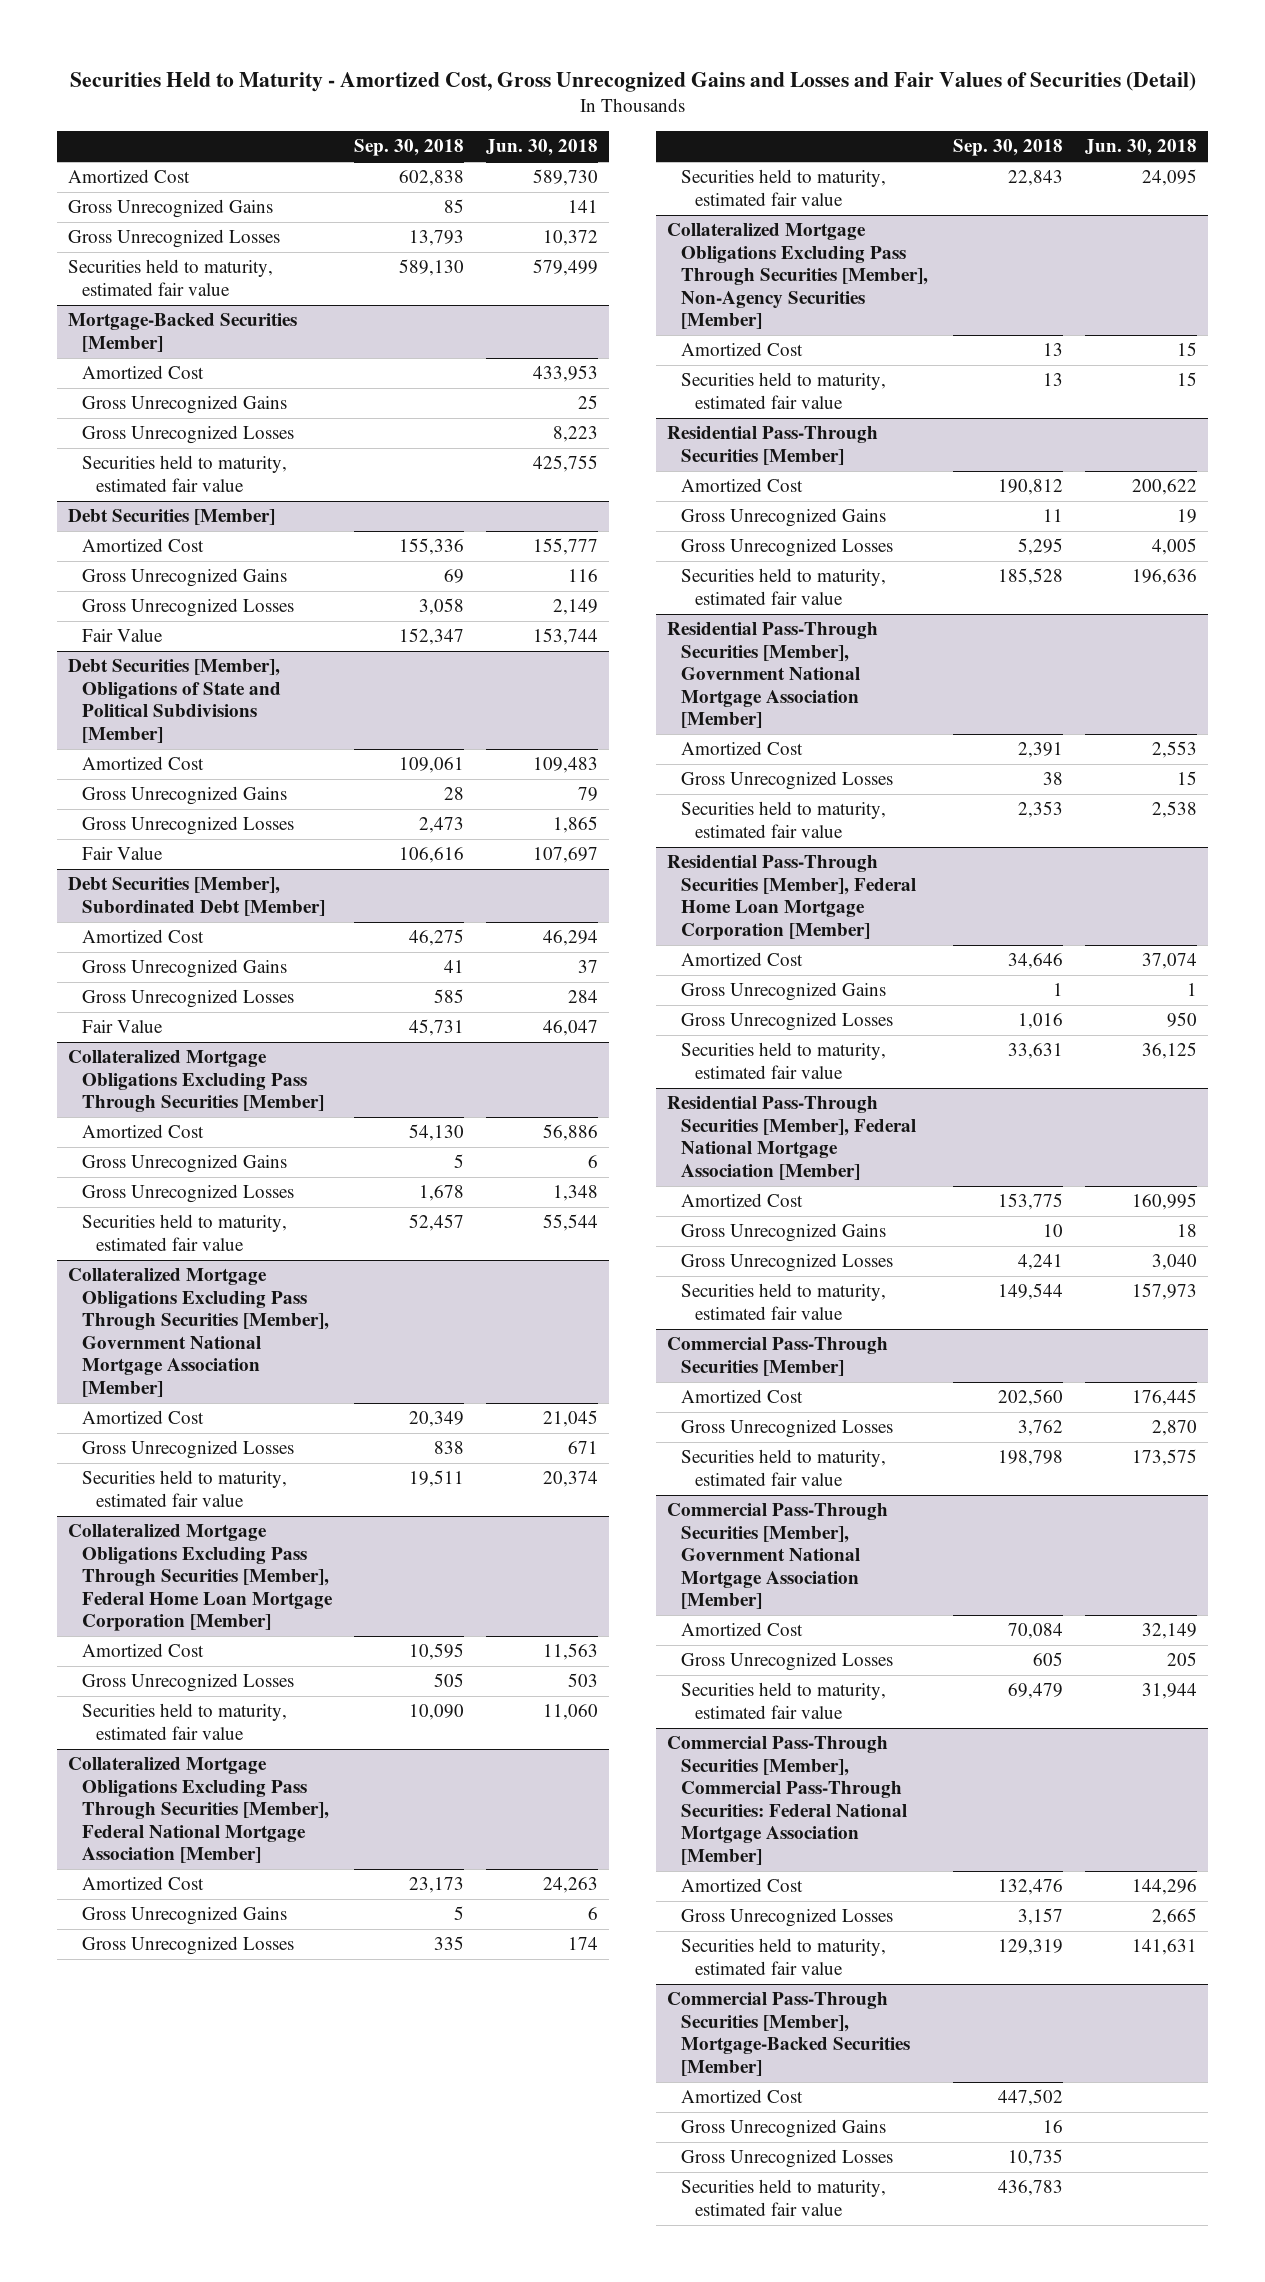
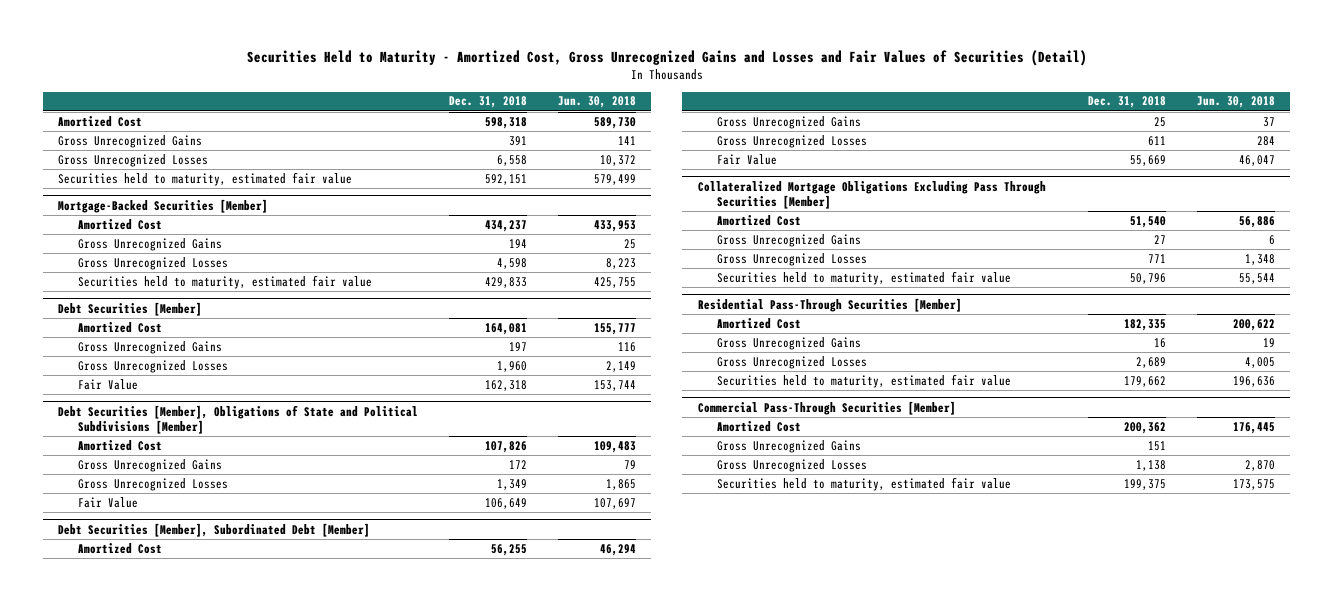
- | Sep. 30, 2018 | Jun. 30, 2018
+ | Dec. 31, 2018 | Jun. 30, 2018
- Collateralized Mortgage Obligations Excluding Pass Through Securities [Member], Government National Mortgage Association [Member]
- Amortized Cost | 20,349 | 21,045
- Gross Unrecognized Losses | 838 | 671
- Securities held to maturity, estimated fair value | 19,511 | 20,374
- Collateralized Mortgage Obligations Excluding Pass Through Securities [Member], Federal Home Loan Mortgage Corporation [Member]
- Amortized Cost | 10,595 | 11,563
- Gross Unrecognized Losses | 505 | 503
- Securities held to maturity, estimated fair value | 10,090 | 11,060
- Collateralized Mortgage Obligations Excluding Pass Through Securities [Member], Federal National Mortgage Association [Member]
- Amortized Cost | 23,173 | 24,263
- Gross Unrecognized Gains | 5 | 6
- Gross Unrecognized Losses | 335 | 174
- Securities held to maturity, estimated fair value | 22,843 | 24,095
- Collateralized Mortgage Obligations Excluding Pass Through Securities [Member], Non-Agency Securities [Member]
- Amortized Cost | 13 | 15
- Securities held to maturity, estimated fair value | 13 | 15
- Residential Pass-Through Securities [Member], Government National Mortgage Association [Member]
- Amortized Cost | 2,391 | 2,553
- Gross Unrecognized Losses | 38 | 15
- Securities held to maturity, estimated fair value | 2,353 | 2,538
- Residential Pass-Through Securities [Member], Federal Home Loan Mortgage Corporation [Member]
- Amortized Cost | 34,646 | 37,074
- Gross Unrecognized Gains | 1 | 1
- Gross Unrecognized Losses | 1,016 | 950
- Securities held to maturity, estimated fair value | 33,631 | 36,125
- Residential Pass-Through Securities [Member], Federal National Mortgage Association [Member]
- Amortized Cost | 153,775 | 160,995
- Gross Unrecognized Gains | 10 | 18
- Gross Unrecognized Losses | 4,241 | 3,040
- Securities held to maturity, estimated fair value | 149,544 | 157,973
@ Commercial Pass-Through Securities [Member]
+ Gross Unrecognized Gains | 151 |
- Commercial Pass-Through Securities [Member], Government National Mortgage Association [Member]
- Amortized Cost | 70,084 | 32,149
- Gross Unrecognized Losses | 605 | 205
- Securities held to maturity, estimated fair value | 69,479 | 31,944
- Commercial Pass-Through Securities [Member], Commercial Pass-Through Securities: Federal National Mortgage Association [Member]
- Amortized Cost | 132,476 | 144,296
- Gross Unrecognized Losses | 3,157 | 2,665
- Securities held to maturity, estimated fair value | 129,319 | 141,631
- Commercial Pass-Through Securities [Member], Mortgage-Backed Securities [Member]
- Amortized Cost | 447,502 |
- Gross Unrecognized Gains | 16 |
- Gross Unrecognized Losses | 10,735 |
- Securities held to maturity, estimated fair value | 436,783 |

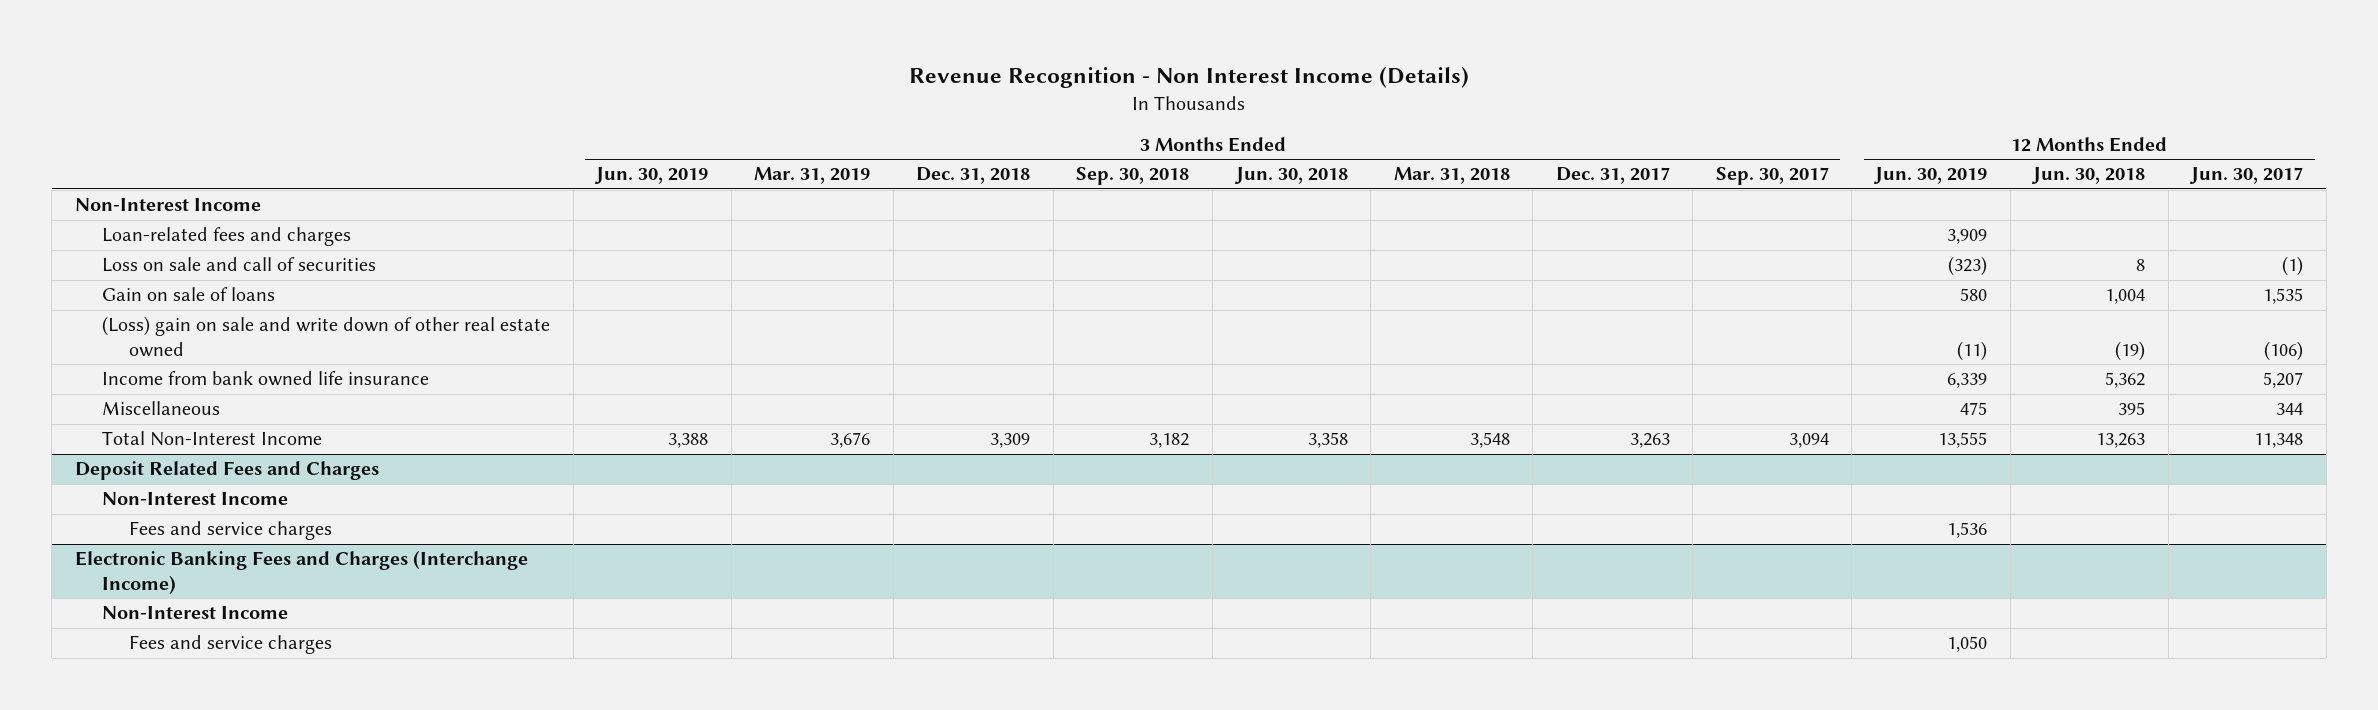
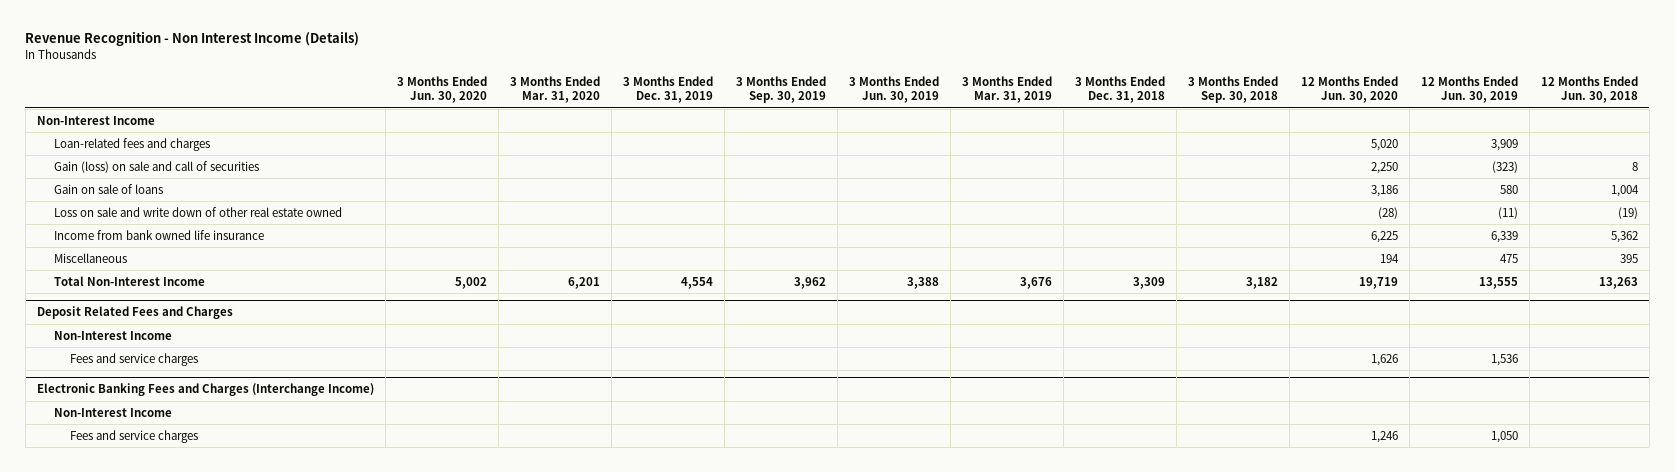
- | 3 Months Ended Jun. 30, 2019 | 3 Months Ended Mar. 31, 2019 | 3 Months Ended Dec. 31, 2018 | 3 Months Ended Sep. 30, 2018 | 3 Months Ended Jun. 30, 2018 | 3 Months Ended Mar. 31, 2018 | 3 Months Ended Dec. 31, 2017 | 3 Months Ended Sep. 30, 2017 | 12 Months Ended Jun. 30, 2019 | 12 Months Ended Jun. 30, 2018 | 12 Months Ended Jun. 30, 2017
+ | 3 Months Ended Jun. 30, 2020 | 3 Months Ended Mar. 31, 2020 | 3 Months Ended Dec. 31, 2019 | 3 Months Ended Sep. 30, 2019 | 3 Months Ended Jun. 30, 2019 | 3 Months Ended Mar. 31, 2019 | 3 Months Ended Dec. 31, 2018 | 3 Months Ended Sep. 30, 2018 | 12 Months Ended Jun. 30, 2020 | 12 Months Ended Jun. 30, 2019 | 12 Months Ended Jun. 30, 2018
- Loss on sale and call of securities | | | | | | | | | (323) | 8 | (1)
+ Gain (loss) on sale and call of securities | | | | | | | | | 2,250 | (323) | 8
- (Loss) gain on sale and write down of other real estate owned | | | | | | | | | (11) | (19) | (106)
+ Loss on sale and write down of other real estate owned | | | | | | | | | (28) | (11) | (19)

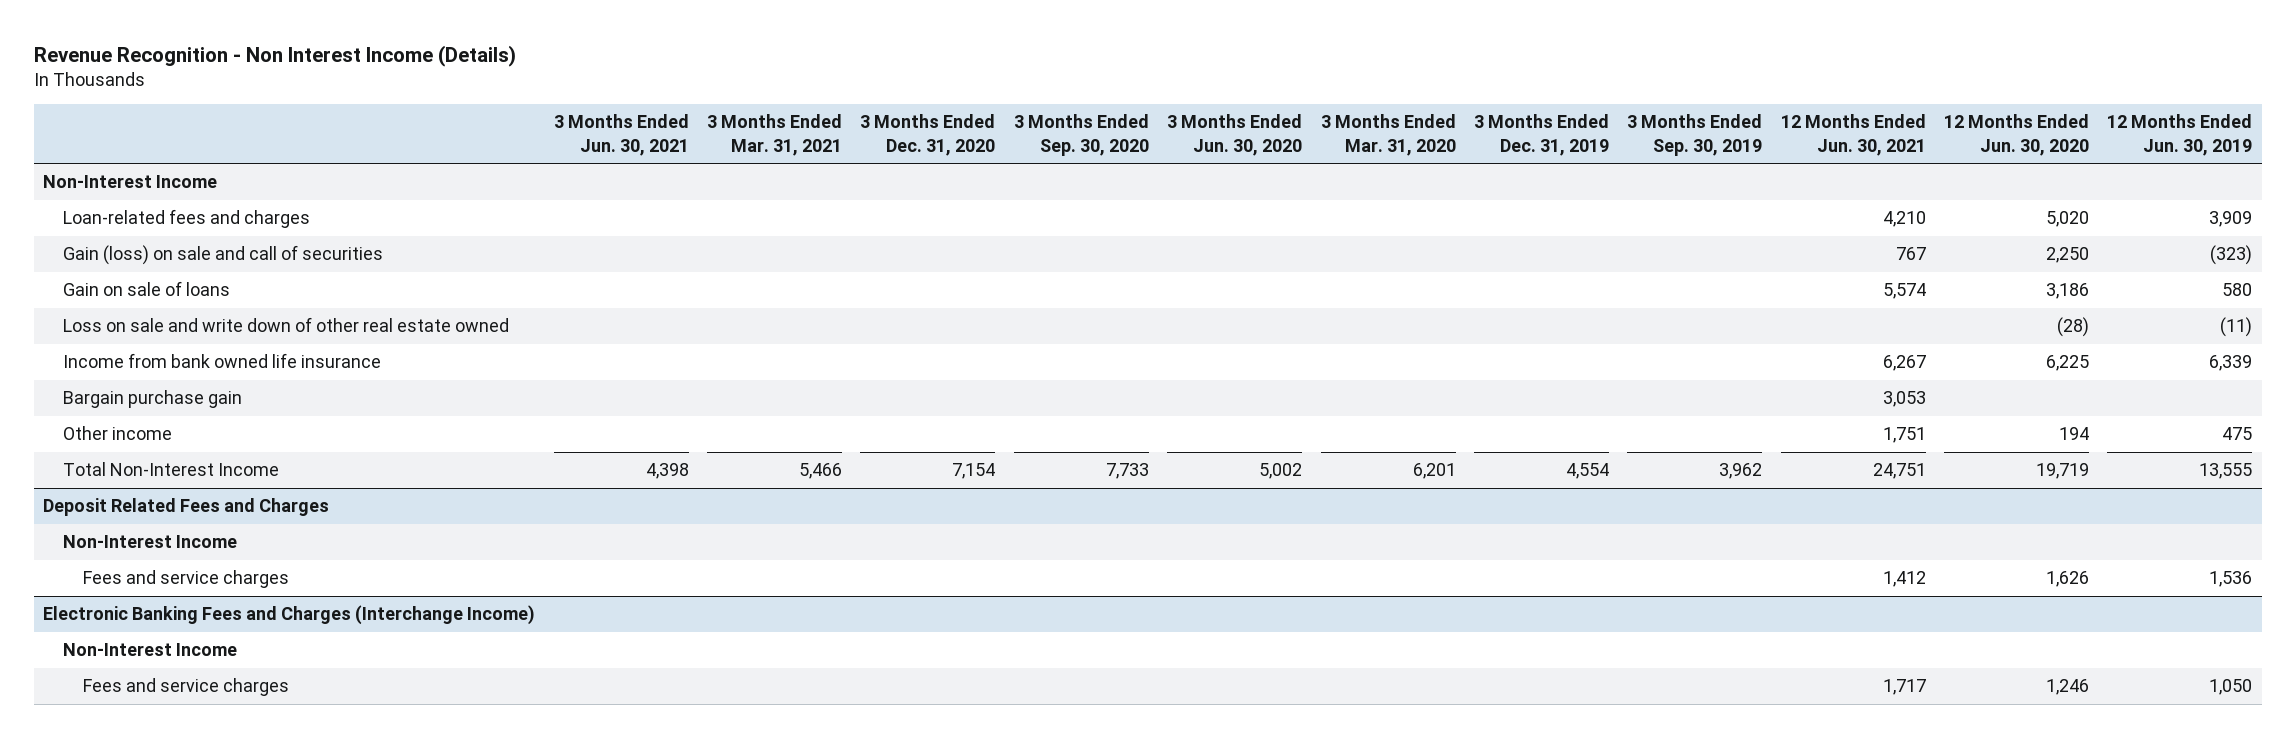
- | 3 Months Ended Jun. 30, 2020 | 3 Months Ended Mar. 31, 2020 | 3 Months Ended Dec. 31, 2019 | 3 Months Ended Sep. 30, 2019 | 3 Months Ended Jun. 30, 2019 | 3 Months Ended Mar. 31, 2019 | 3 Months Ended Dec. 31, 2018 | 3 Months Ended Sep. 30, 2018 | 12 Months Ended Jun. 30, 2020 | 12 Months Ended Jun. 30, 2019 | 12 Months Ended Jun. 30, 2018
+ | 3 Months Ended Jun. 30, 2021 | 3 Months Ended Mar. 31, 2021 | 3 Months Ended Dec. 31, 2020 | 3 Months Ended Sep. 30, 2020 | 3 Months Ended Jun. 30, 2020 | 3 Months Ended Mar. 31, 2020 | 3 Months Ended Dec. 31, 2019 | 3 Months Ended Sep. 30, 2019 | 12 Months Ended Jun. 30, 2021 | 12 Months Ended Jun. 30, 2020 | 12 Months Ended Jun. 30, 2019
- Miscellaneous | | | | | | | | | 194 | 475 | 395
+ Bargain purchase gain | | | | | | | | | 3,053 | |
+ Other income | | | | | | | | | 1,751 | 194 | 475

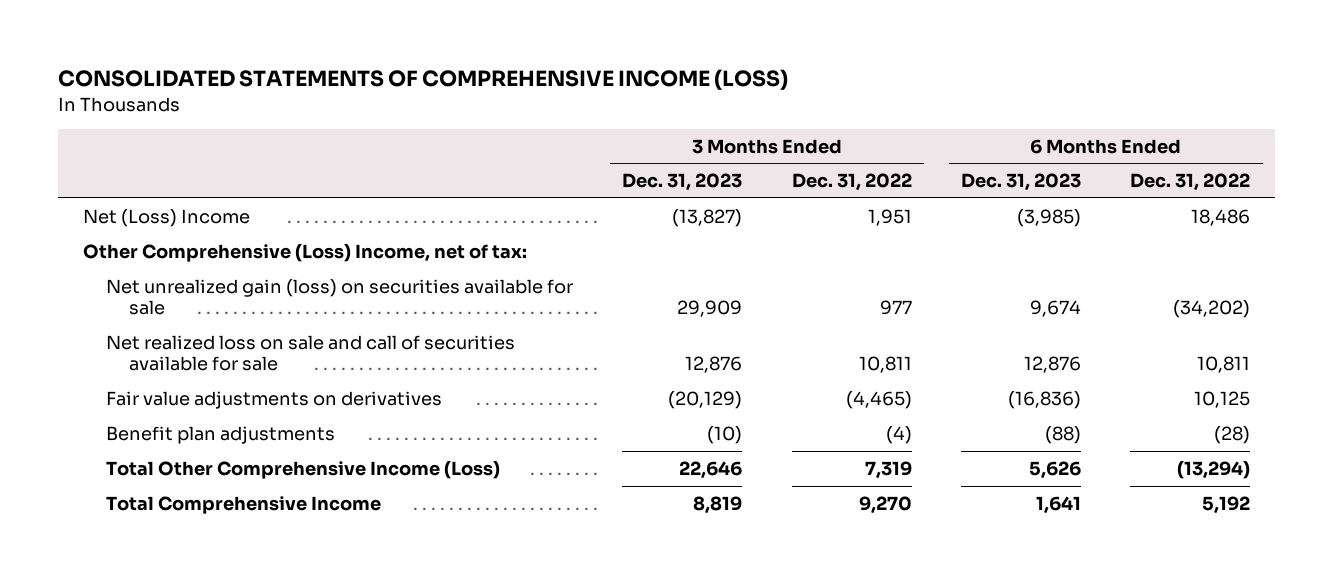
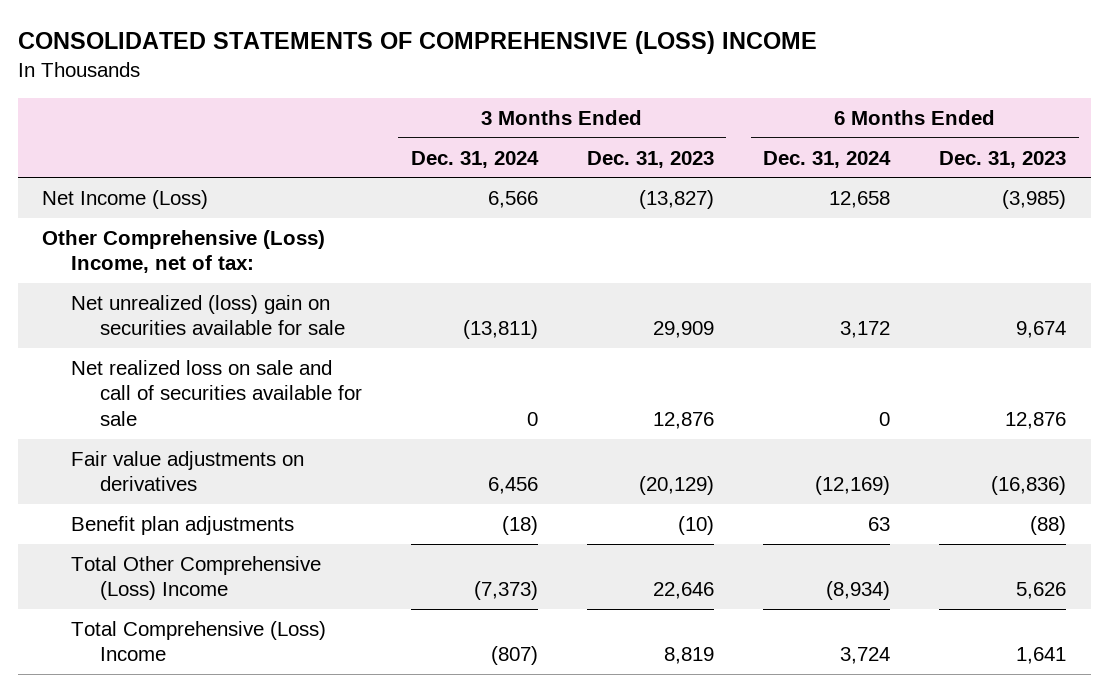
- CONSOLIDATED STATEMENTS OF COMPREHENSIVE INCOME (LOSS)
+ CONSOLIDATED STATEMENTS OF COMPREHENSIVE (LOSS) INCOME
- | 3 Months Ended Dec. 31, 2023 | 3 Months Ended Dec. 31, 2022 | 6 Months Ended Dec. 31, 2023 | 6 Months Ended Dec. 31, 2022
+ | 3 Months Ended Dec. 31, 2024 | 3 Months Ended Dec. 31, 2023 | 6 Months Ended Dec. 31, 2024 | 6 Months Ended Dec. 31, 2023
- Net (Loss) Income | (13,827) | 1,951 | (3,985) | 18,486
+ Net Income (Loss) | 6,566 | (13,827) | 12,658 | (3,985)
- Net unrealized gain (loss) on securities available for sale | 29,909 | 977 | 9,674 | (34,202)
+ Net unrealized (loss) gain on securities available for sale | (13,811) | 29,909 | 3,172 | 9,674
- Total Other Comprehensive Income (Loss) | 22,646 | 7,319 | 5,626 | (13,294)
- Total Comprehensive Income | 8,819 | 9,270 | 1,641 | 5,192
+ Total Other Comprehensive (Loss) Income | (7,373) | 22,646 | (8,934) | 5,626
+ Total Comprehensive (Loss) Income | (807) | 8,819 | 3,724 | 1,641

